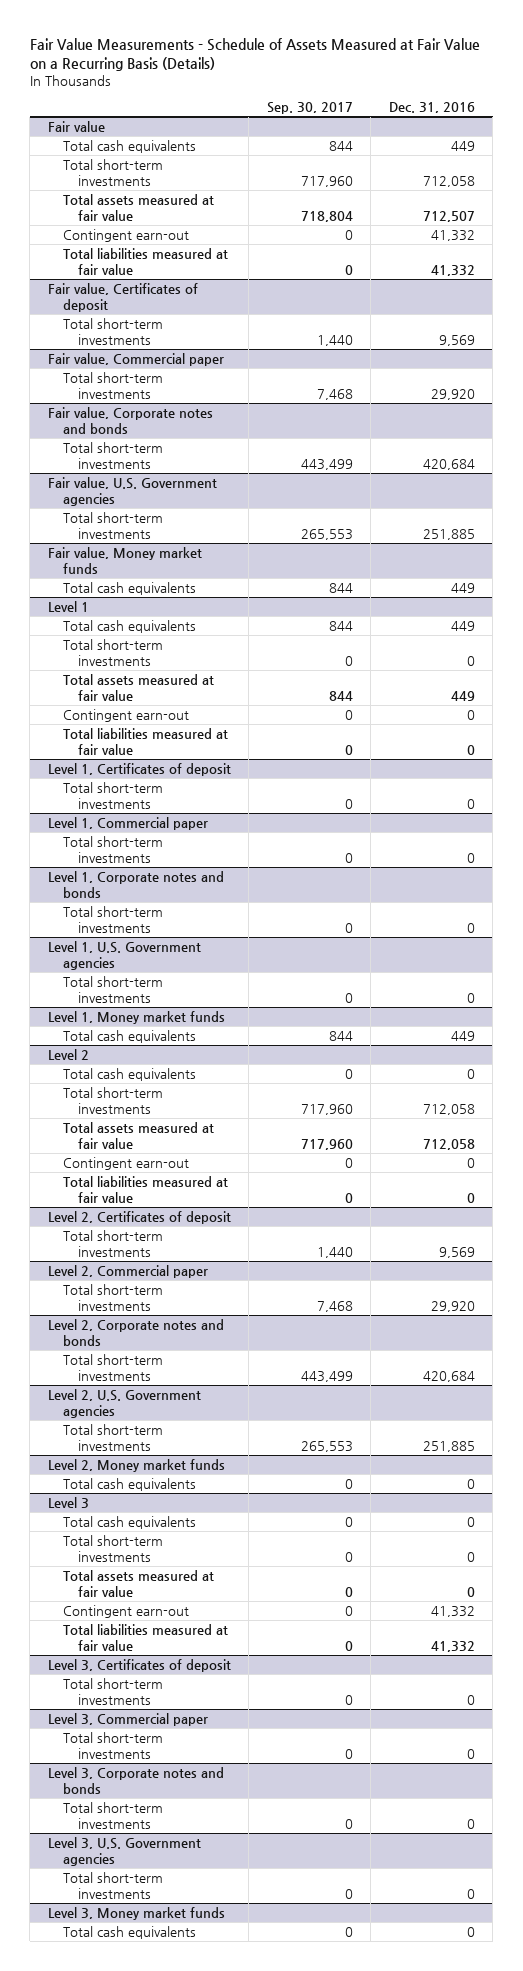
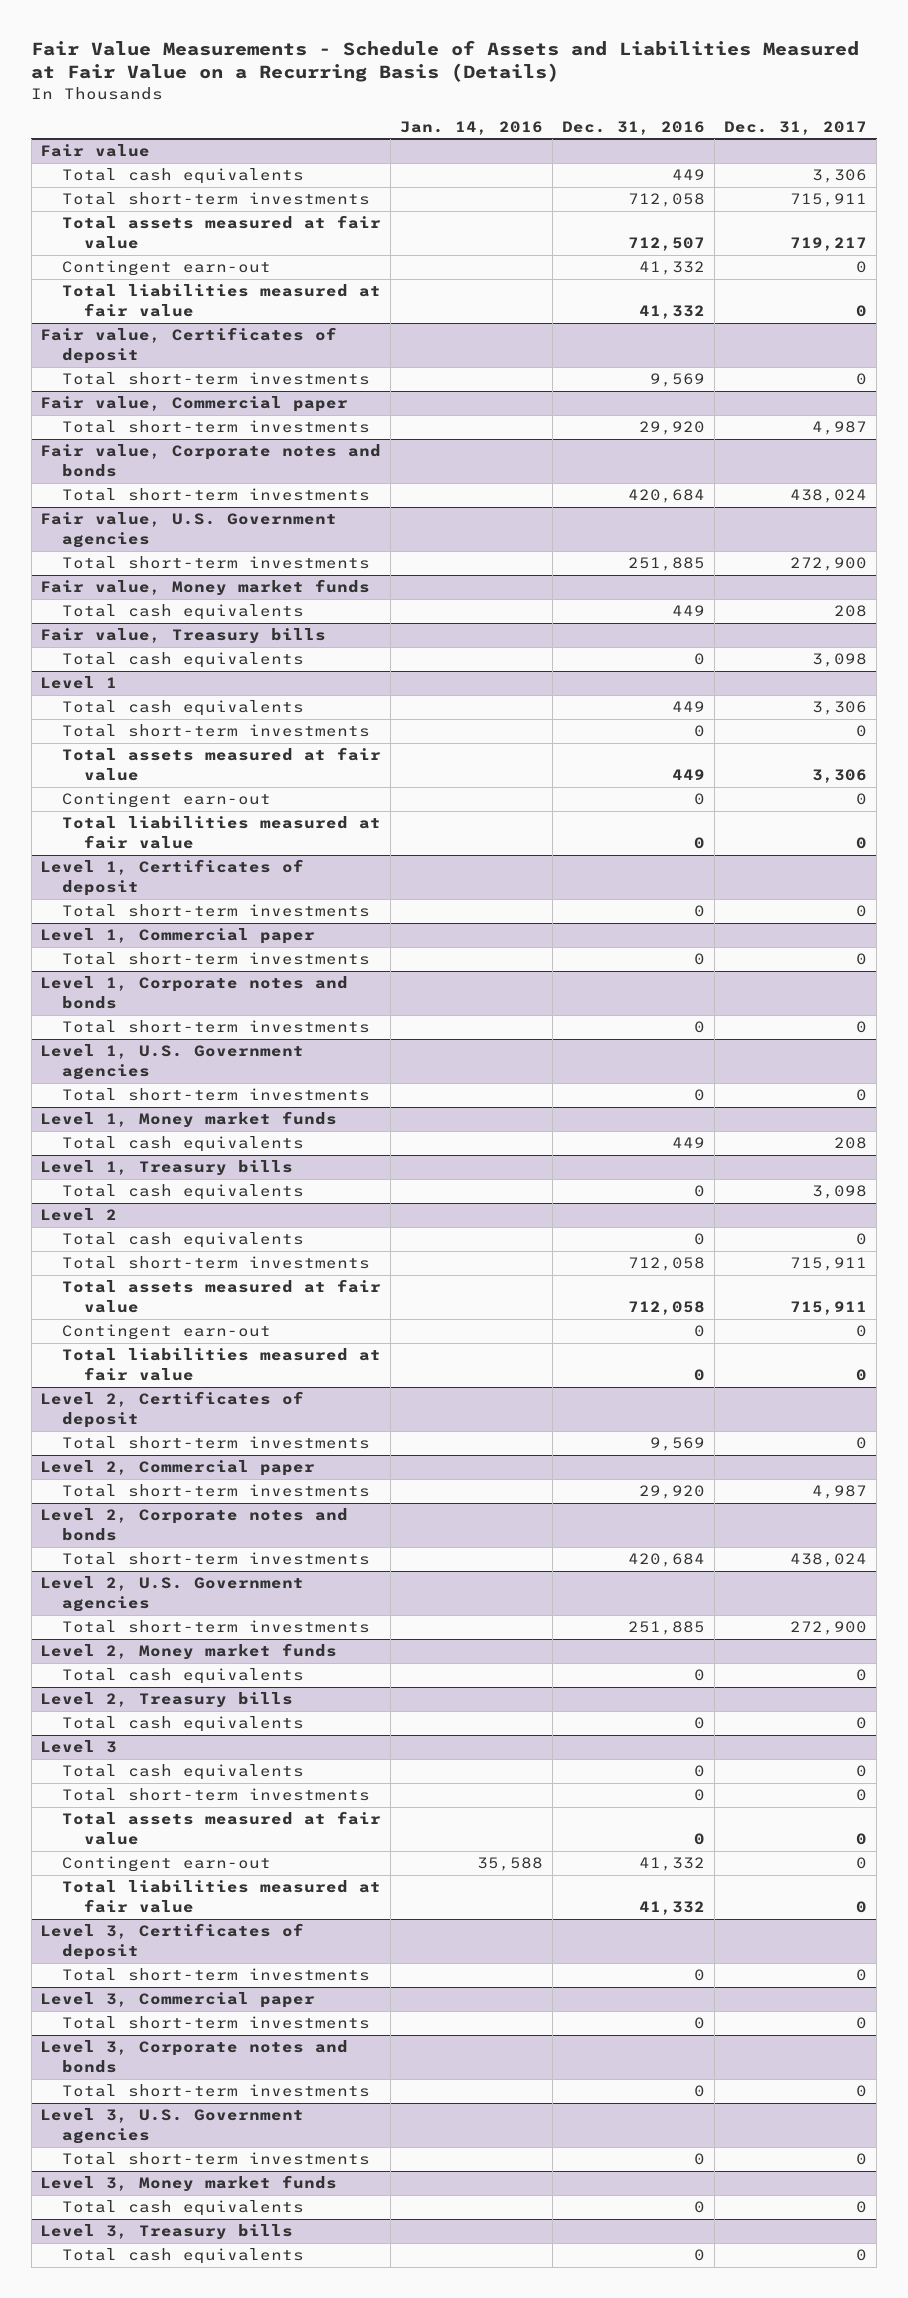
- Fair Value Measurements - Schedule of Assets Measured at Fair Value on a Recurring Basis (Details)
+ Fair Value Measurements - Schedule of Assets and Liabilities Measured at Fair Value on a Recurring Basis (Details)
- | Sep. 30, 2017 | Dec. 31, 2016
+ | Jan. 14, 2016 | Dec. 31, 2016 | Dec. 31, 2017
+ Fair value, Treasury bills
+ Total cash equivalents | | 0 | 3,098
+ Level 1, Treasury bills
+ Total cash equivalents | | 0 | 3,098
+ Level 2, Treasury bills
+ Total cash equivalents | | 0 | 0
+ Level 3, Treasury bills
+ Total cash equivalents | | 0 | 0

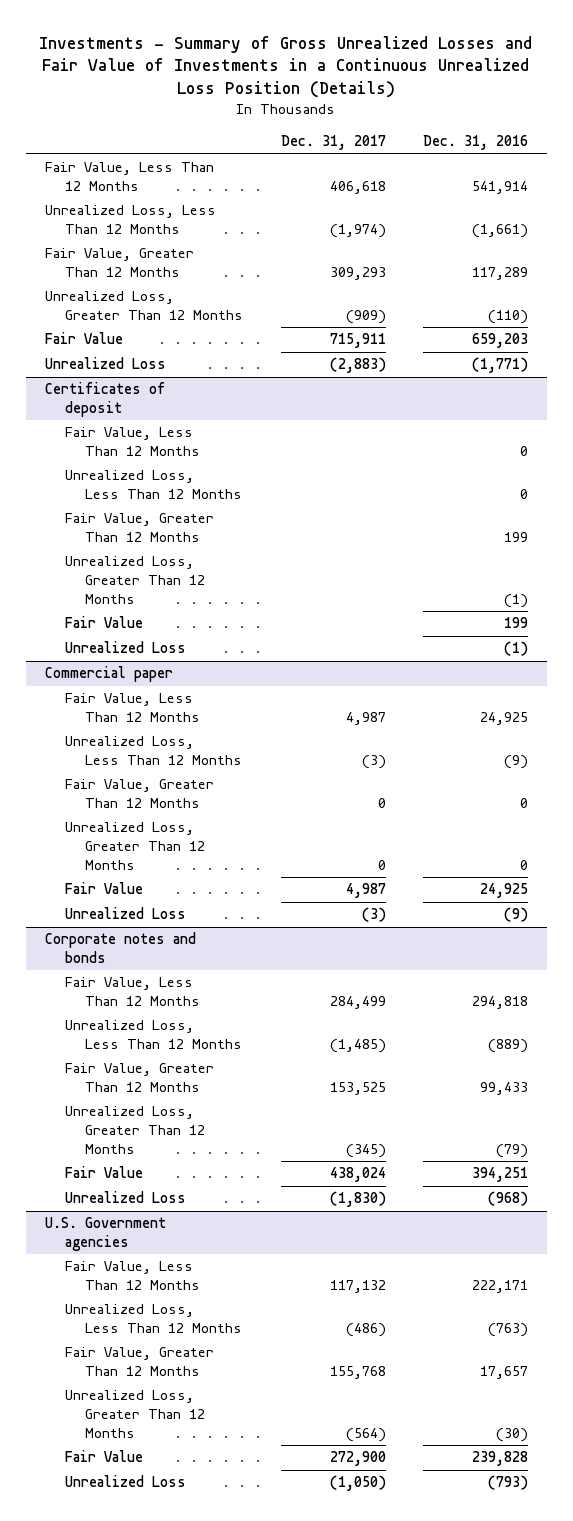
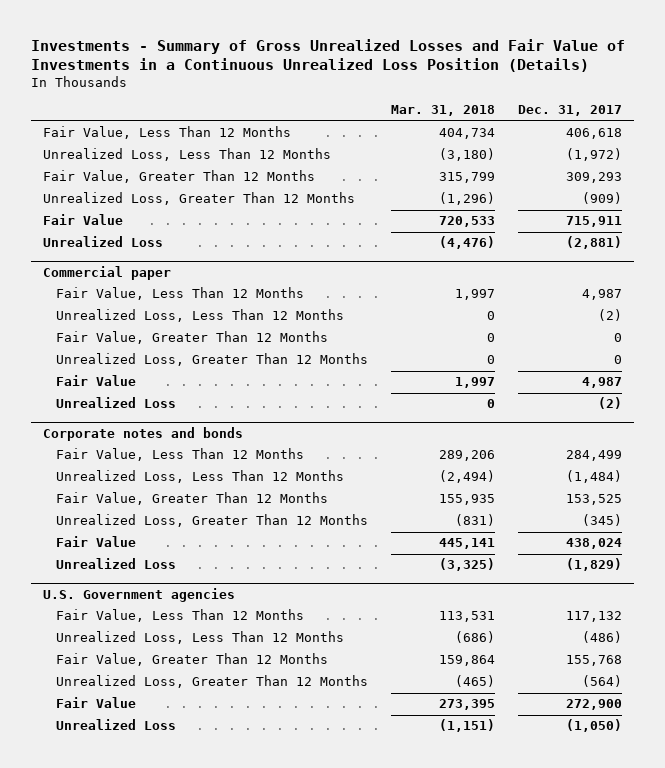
- | Dec. 31, 2017 | Dec. 31, 2016
+ | Mar. 31, 2018 | Dec. 31, 2017
- Unrealized Loss, Less Than 12 Months | (1,974) | (1,661)
+ Unrealized Loss, Less Than 12 Months | (3,180) | (1,972)
- Unrealized Loss | (2,883) | (1,771)
- Certificates of deposit
- Fair Value, Less Than 12 Months | | 0
- Unrealized Loss, Less Than 12 Months | | 0
- Fair Value, Greater Than 12 Months | | 199
- Unrealized Loss, Greater Than 12 Months | | (1)
- Fair Value | | 199
- Unrealized Loss | | (1)
+ Unrealized Loss | (4,476) | (2,881)
@ Commercial paper
- Unrealized Loss, Less Than 12 Months | (3) | (9)
+ Unrealized Loss, Less Than 12 Months | 0 | (2)
- Unrealized Loss | (3) | (9)
+ Unrealized Loss | 0 | (2)
@ Corporate notes and bonds
- Unrealized Loss, Less Than 12 Months | (1,485) | (889)
+ Unrealized Loss, Less Than 12 Months | (2,494) | (1,484)
- Unrealized Loss | (1,830) | (968)
+ Unrealized Loss | (3,325) | (1,829)

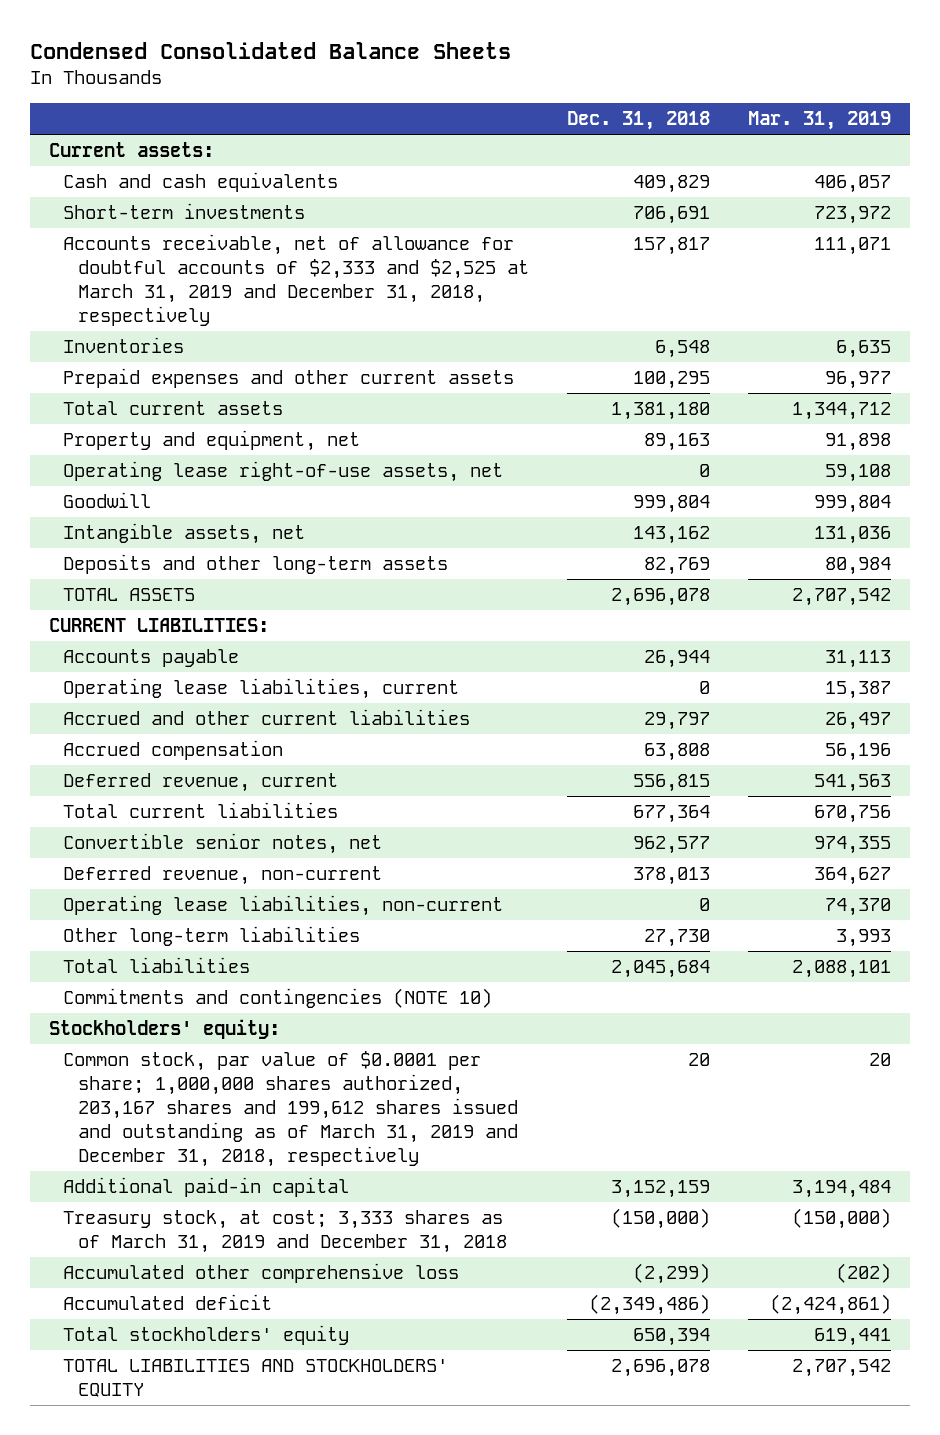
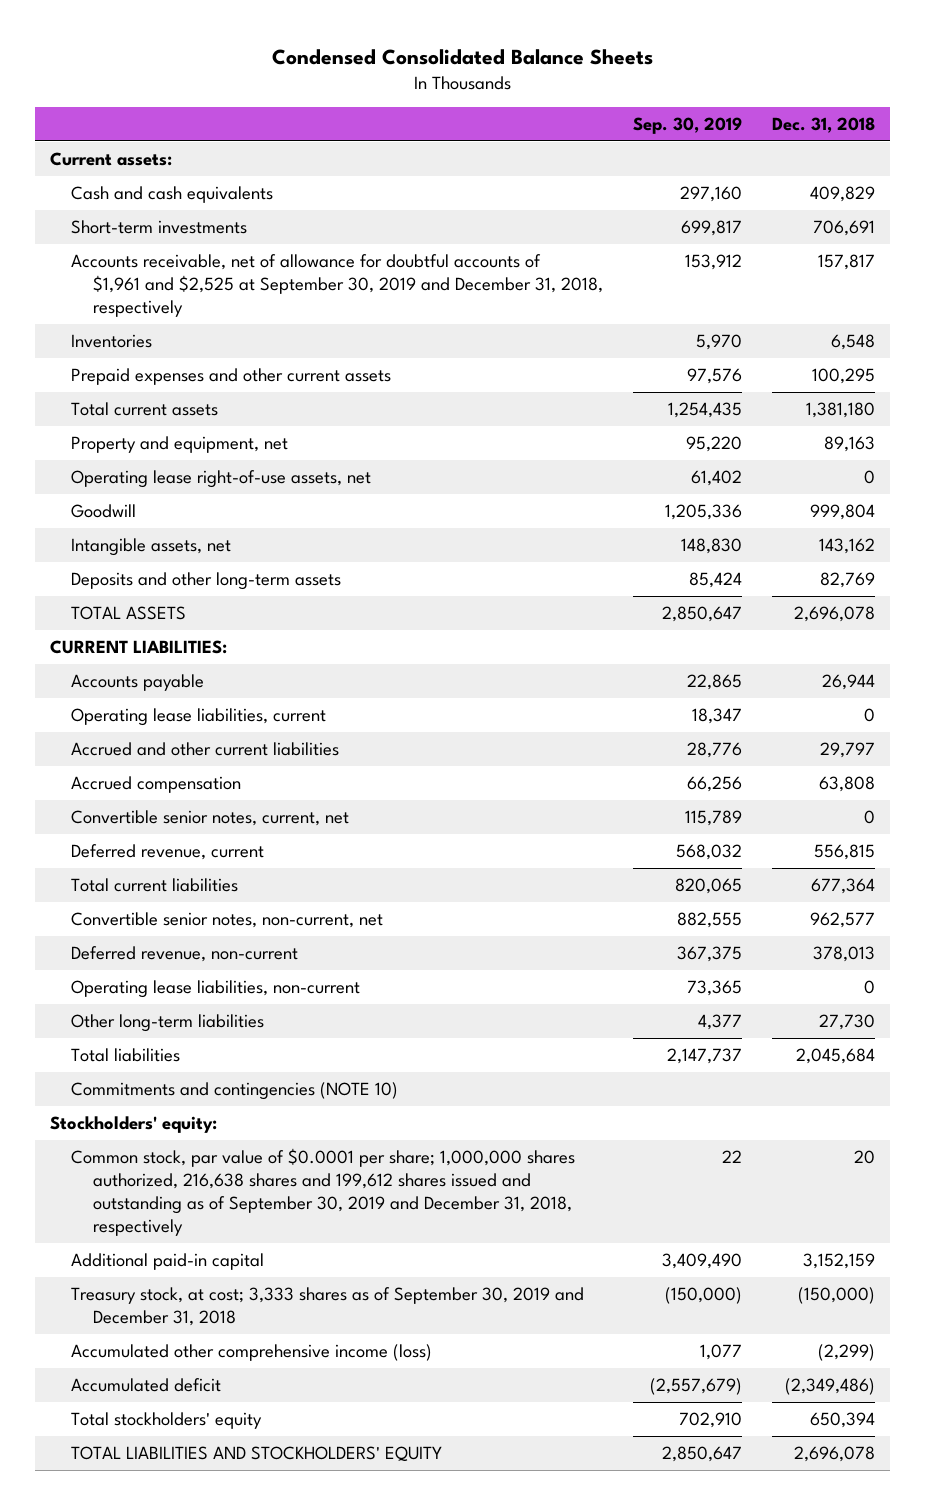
- | Dec. 31, 2018 | Mar. 31, 2019
+ | Sep. 30, 2019 | Dec. 31, 2018
- Accounts receivable, net of allowance for doubtful accounts of $2,333 and $2,525 at March 31, 2019 and December 31, 2018, respectively | 157,817 | 111,071
+ Accounts receivable, net of allowance for doubtful accounts of $1,961 and $2,525 at September 30, 2019 and December 31, 2018, respectively | 153,912 | 157,817
+ Convertible senior notes, current, net | 115,789 | 0
- Convertible senior notes, net | 962,577 | 974,355
+ Convertible senior notes, non-current, net | 882,555 | 962,577
- Common stock, par value of $0.0001 per share; 1,000,000 shares authorized, 203,167 shares and 199,612 shares issued and outstanding as of March 31, 2019 and December 31, 2018, respectively | 20 | 20
+ Common stock, par value of $0.0001 per share; 1,000,000 shares authorized, 216,638 shares and 199,612 shares issued and outstanding as of September 30, 2019 and December 31, 2018, respectively | 22 | 20
- Treasury stock, at cost; 3,333 shares as of March 31, 2019 and December 31, 2018 | (150,000) | (150,000)
- Accumulated other comprehensive loss | (2,299) | (202)
+ Treasury stock, at cost; 3,333 shares as of September 30, 2019 and December 31, 2018 | (150,000) | (150,000)
+ Accumulated other comprehensive income (loss) | 1,077 | (2,299)

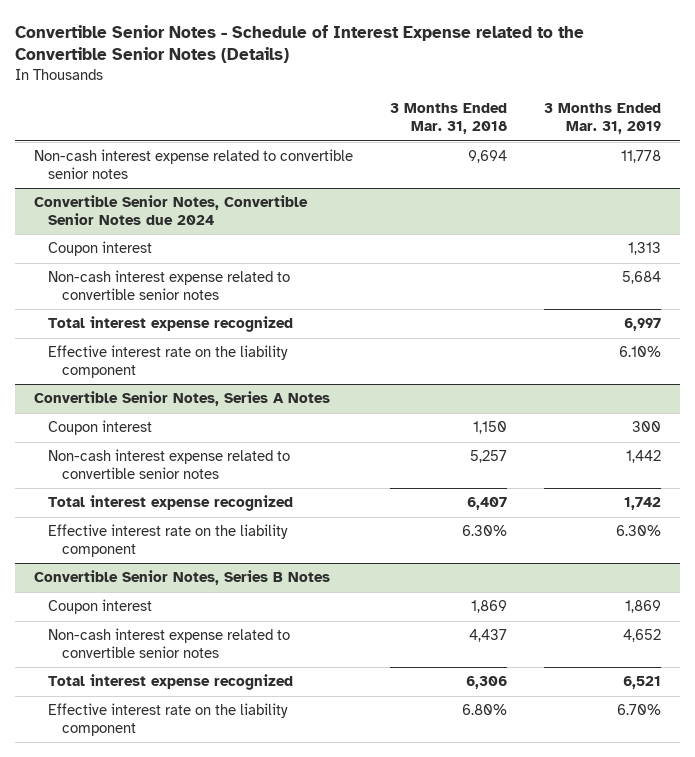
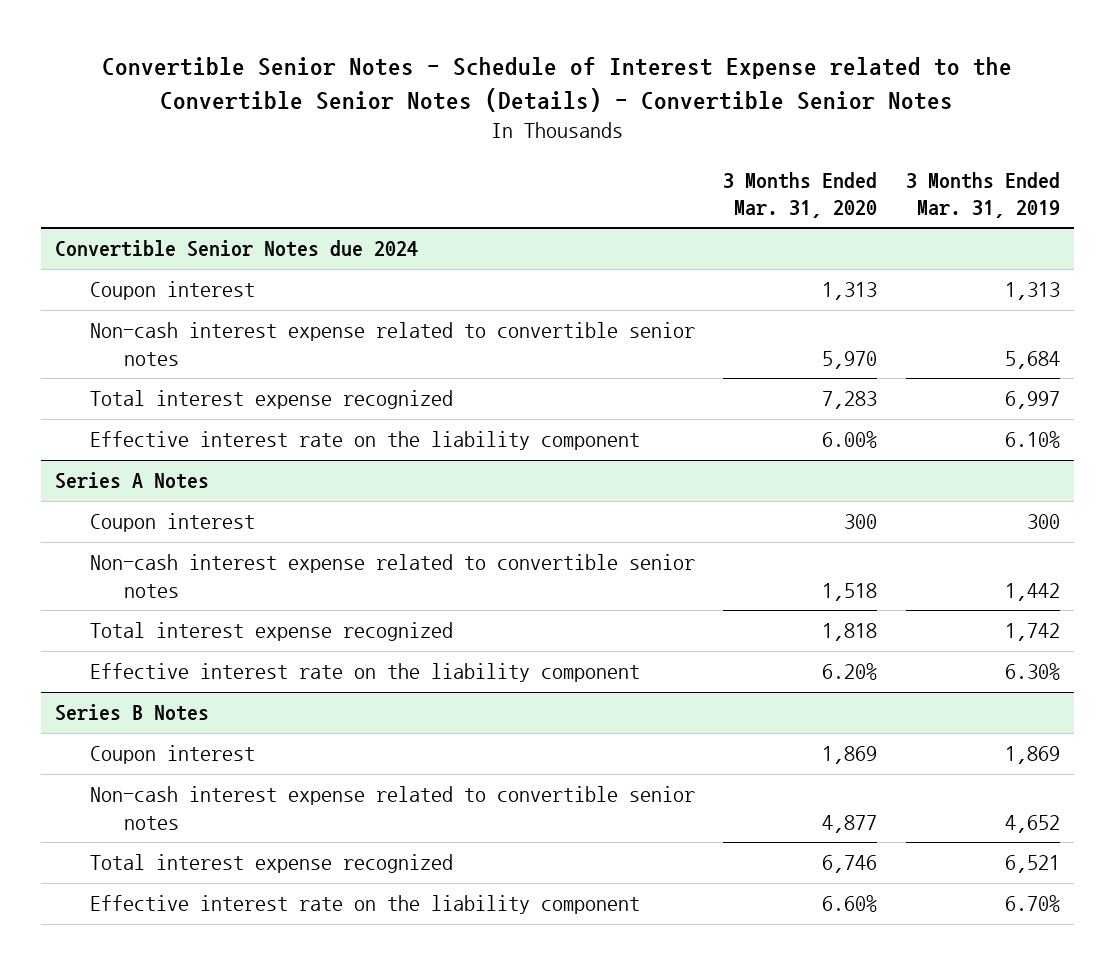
- Convertible Senior Notes - Schedule of Interest Expense related to the Convertible Senior Notes (Details)
+ Convertible Senior Notes - Schedule of Interest Expense related to the Convertible Senior Notes (Details) - Convertible Senior Notes
- | 3 Months Ended Mar. 31, 2018 | 3 Months Ended Mar. 31, 2019
+ | 3 Months Ended Mar. 31, 2020 | 3 Months Ended Mar. 31, 2019
- Non-cash interest expense related to convertible senior notes | 9,694 | 11,778
- Convertible Senior Notes, Convertible Senior Notes due 2024
+ Convertible Senior Notes due 2024
- Convertible Senior Notes, Series A Notes
+ Series A Notes
- Convertible Senior Notes, Series B Notes
+ Series B Notes

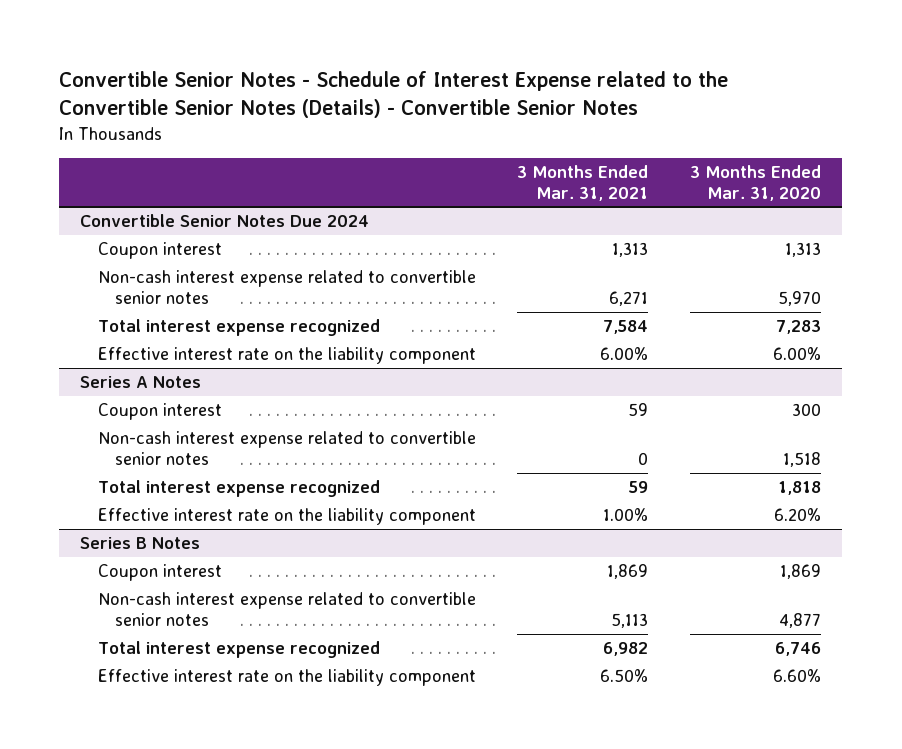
- | 3 Months Ended Mar. 31, 2020 | 3 Months Ended Mar. 31, 2019
+ | 3 Months Ended Mar. 31, 2021 | 3 Months Ended Mar. 31, 2020
- Convertible Senior Notes due 2024
+ Convertible Senior Notes Due 2024

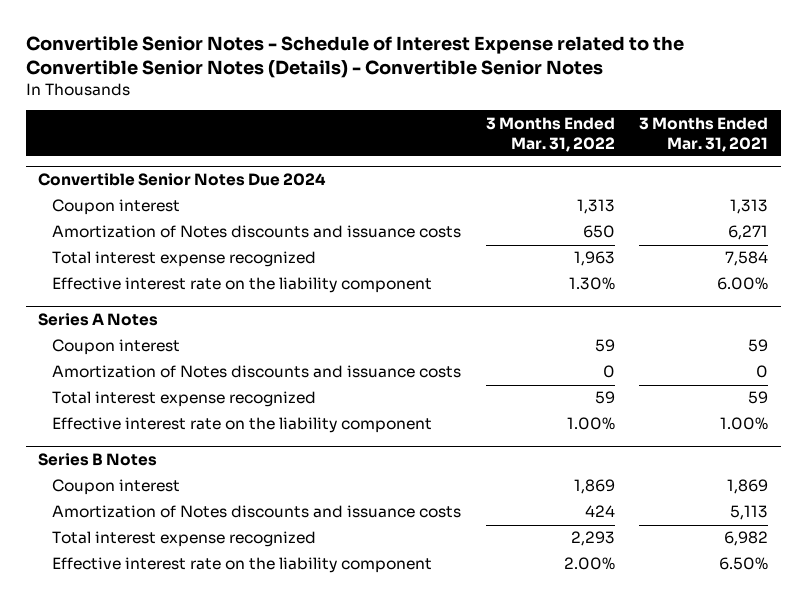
- | 3 Months Ended Mar. 31, 2021 | 3 Months Ended Mar. 31, 2020
+ | 3 Months Ended Mar. 31, 2022 | 3 Months Ended Mar. 31, 2021
@ Convertible Senior Notes Due 2024
- Non-cash interest expense related to convertible senior notes | 6,271 | 5,970
+ Amortization of Notes discounts and issuance costs | 650 | 6,271
@ Series A Notes
- Non-cash interest expense related to convertible senior notes | 0 | 1,518
+ Amortization of Notes discounts and issuance costs | 0 | 0
@ Series B Notes
- Non-cash interest expense related to convertible senior notes | 5,113 | 4,877
+ Amortization of Notes discounts and issuance costs | 424 | 5,113

